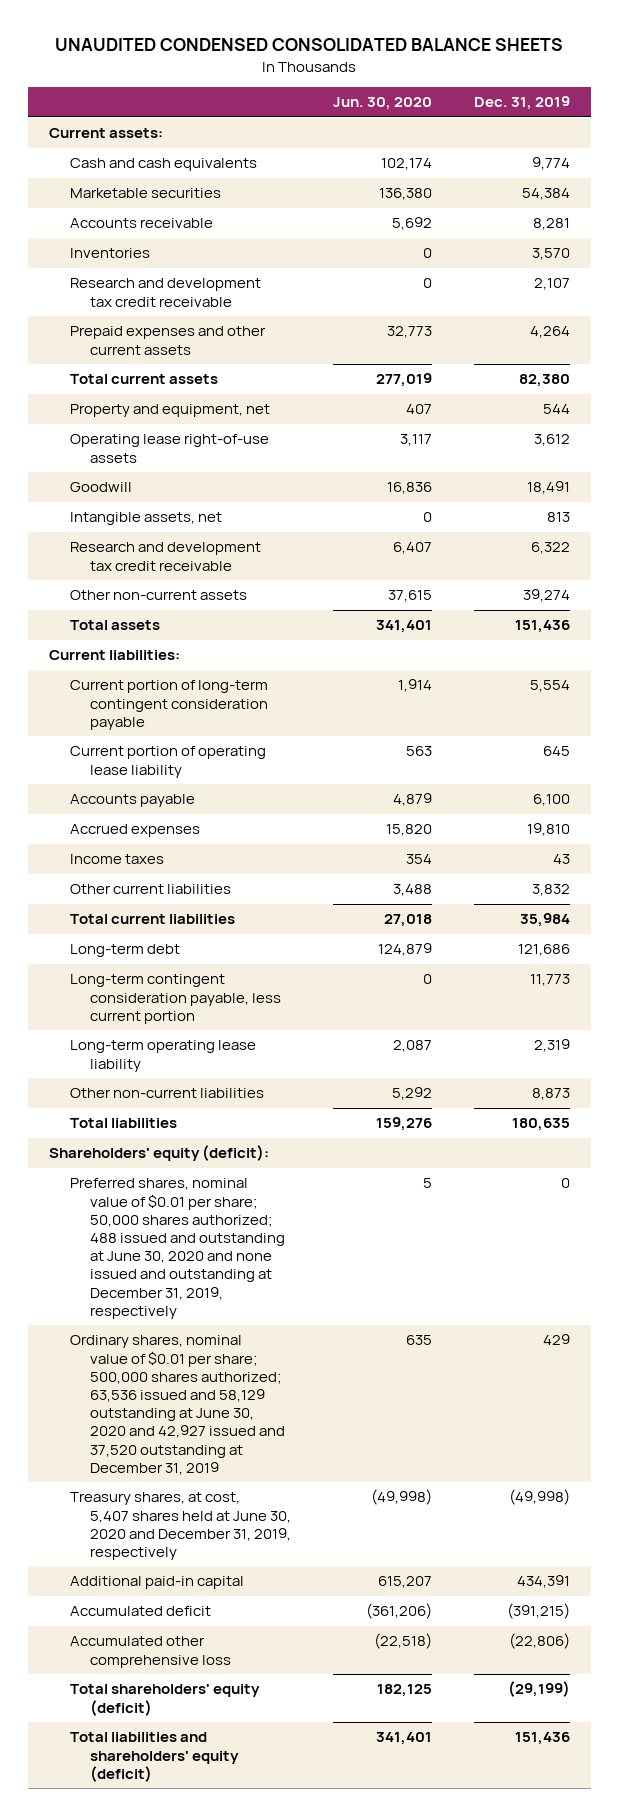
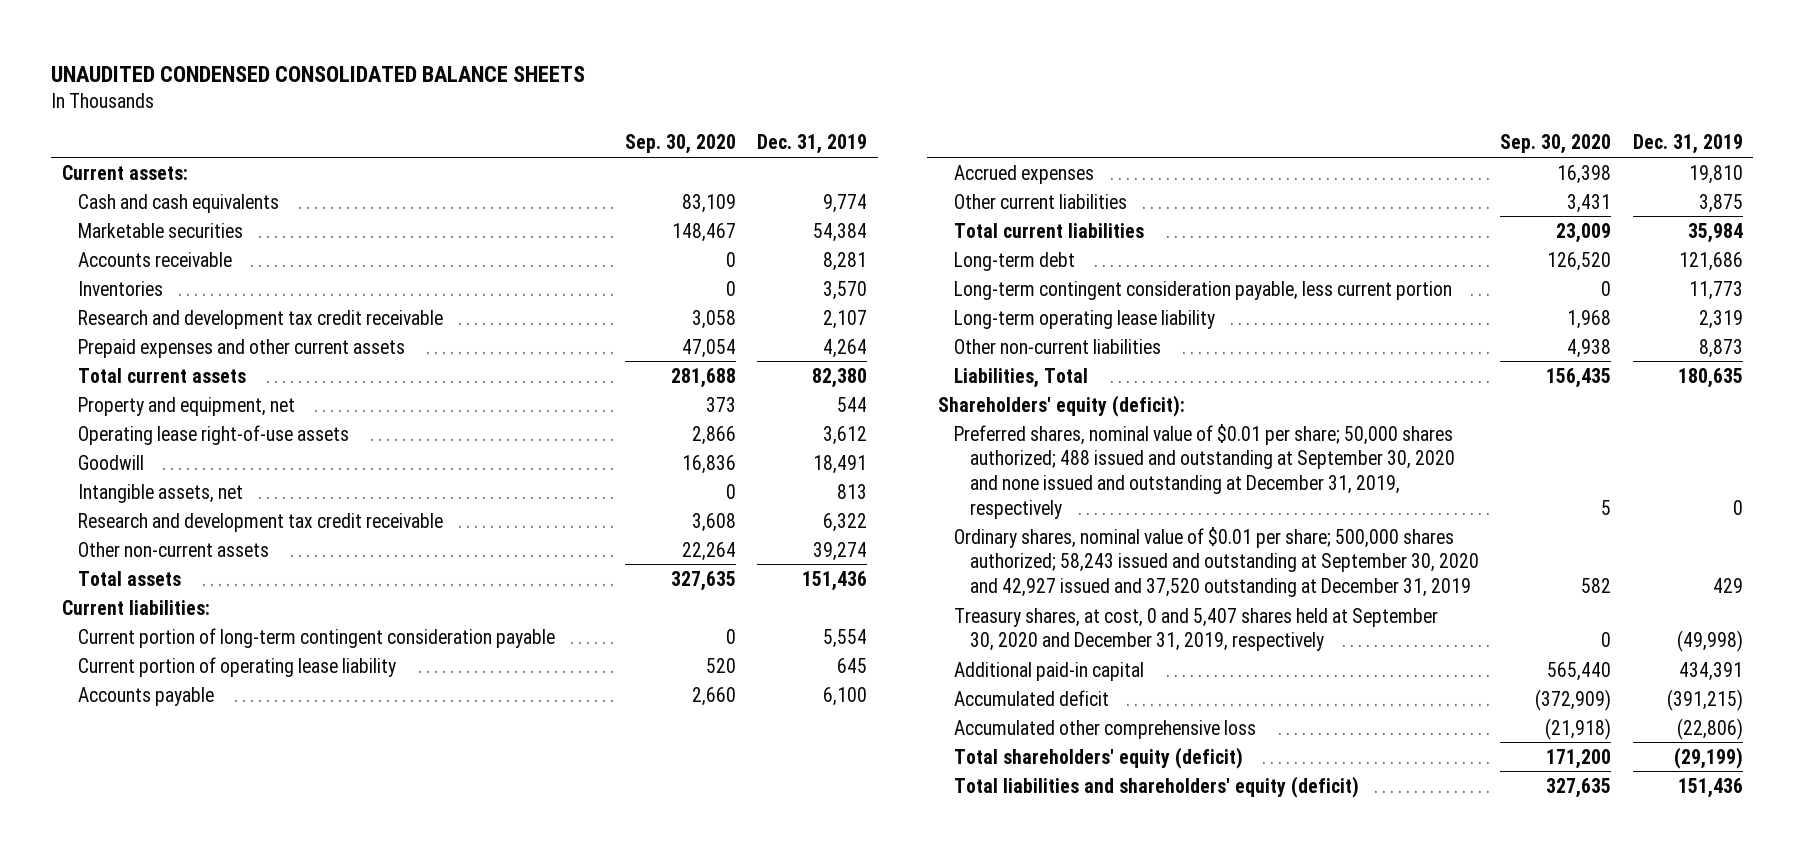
- | Jun. 30, 2020 | Dec. 31, 2019
+ | Sep. 30, 2020 | Dec. 31, 2019
- Income taxes | 354 | 43
- Other current liabilities | 3,488 | 3,832
+ Other current liabilities | 3,431 | 3,875
- Total liabilities | 159,276 | 180,635
+ Liabilities, Total | 156,435 | 180,635
- Preferred shares, nominal value of $0.01 per share; 50,000 shares authorized; 488 issued and outstanding at June 30, 2020 and none issued and outstanding at December 31, 2019, respectively | 5 | 0
- Ordinary shares, nominal value of $0.01 per share; 500,000 shares authorized; 63,536 issued and 58,129 outstanding at June 30, 2020 and 42,927 issued and 37,520 outstanding at December 31, 2019 | 635 | 429
- Treasury shares, at cost, 5,407 shares held at June 30, 2020 and December 31, 2019, respectively | (49,998) | (49,998)
+ Preferred shares, nominal value of $0.01 per share; 50,000 shares authorized; 488 issued and outstanding at September 30, 2020 and none issued and outstanding at December 31, 2019, respectively | 5 | 0
+ Ordinary shares, nominal value of $0.01 per share; 500,000 shares authorized; 58,243 issued and outstanding at September 30, 2020 and 42,927 issued and 37,520 outstanding at December 31, 2019 | 582 | 429
+ Treasury shares, at cost, 0 and 5,407 shares held at September 30, 2020 and December 31, 2019, respectively | 0 | (49,998)

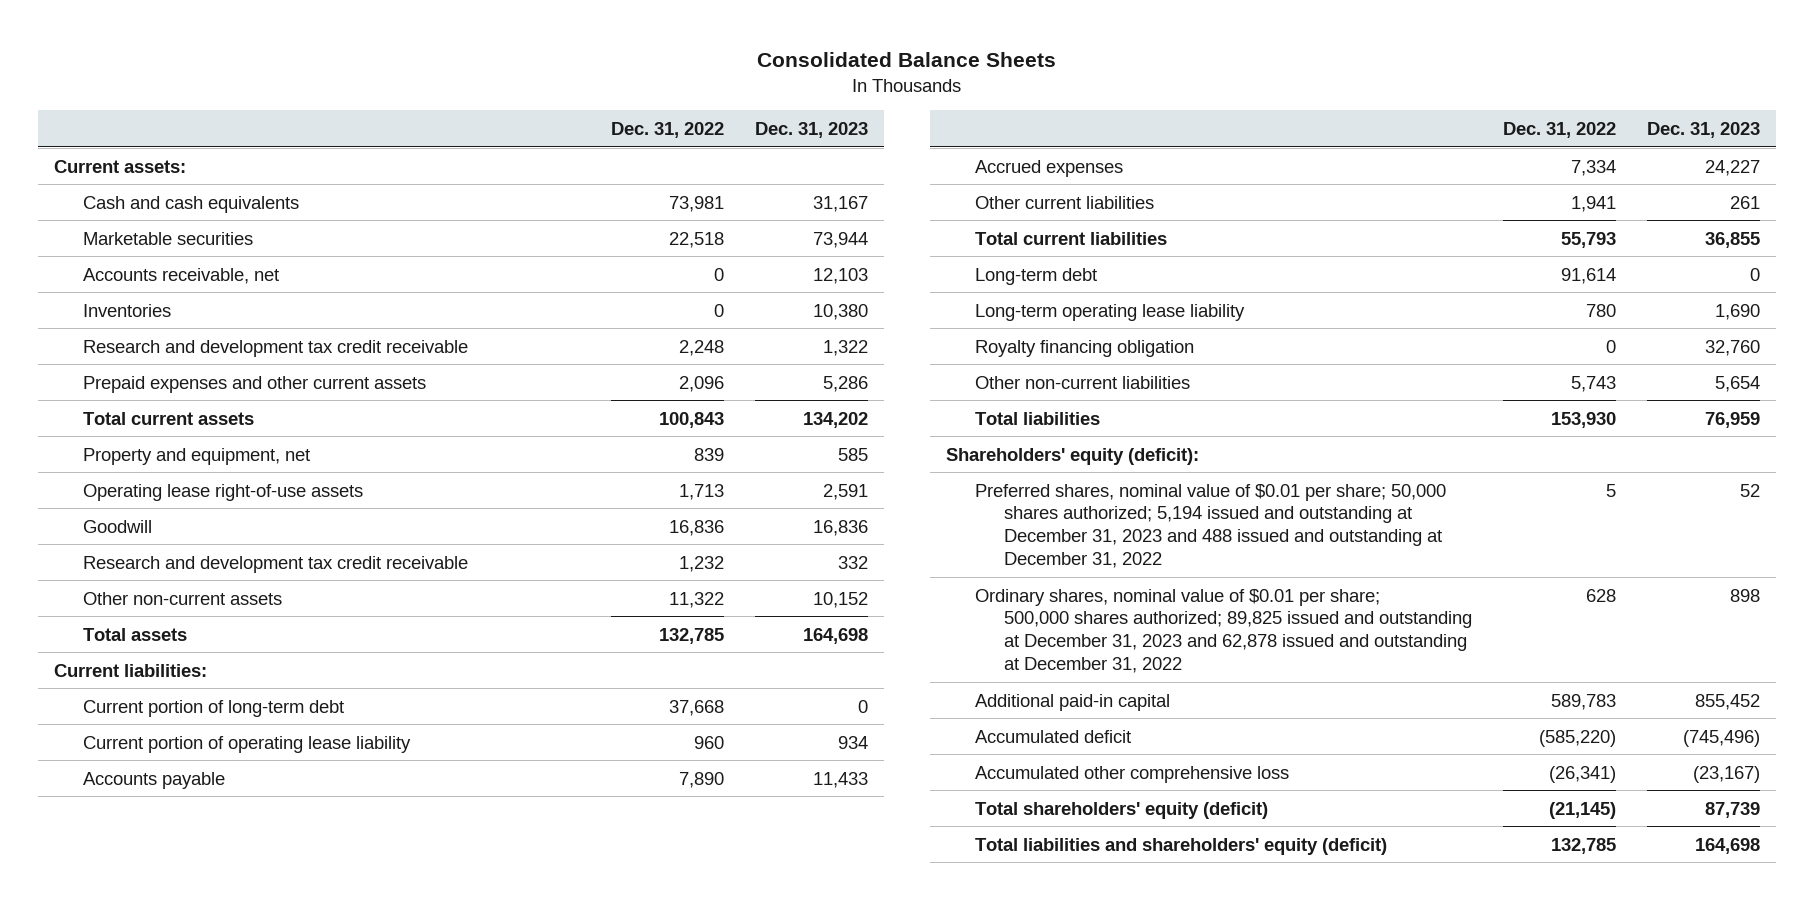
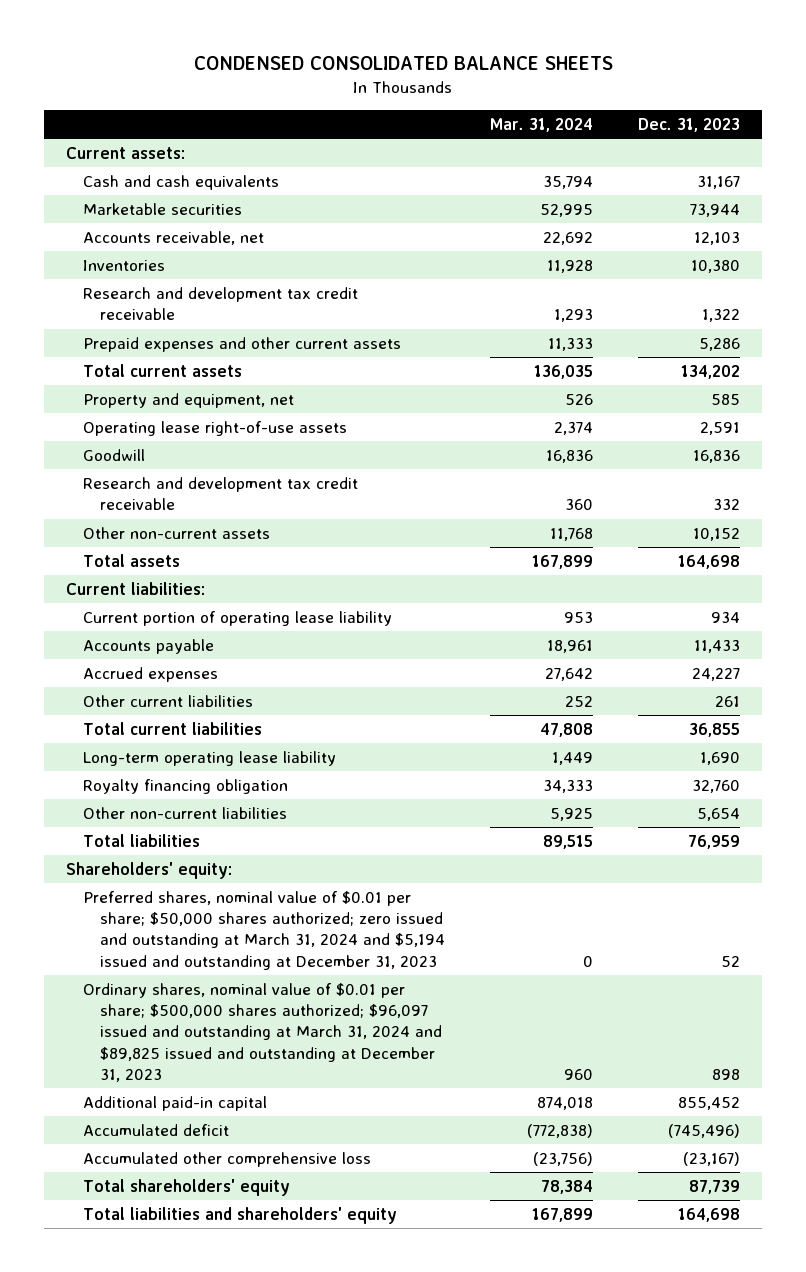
- Consolidated Balance Sheets
+ CONDENSED CONSOLIDATED BALANCE SHEETS
- | Dec. 31, 2022 | Dec. 31, 2023
+ | Mar. 31, 2024 | Dec. 31, 2023
- Current portion of long-term debt | 37,668 | 0
- Long-term debt | 91,614 | 0
- Shareholders' equity (deficit):
- Preferred shares, nominal value of $0.01 per share; 50,000 shares authorized; 5,194 issued and outstanding at December 31, 2023 and 488 issued and outstanding at December 31, 2022 | 5 | 52
- Ordinary shares, nominal value of $0.01 per share; 500,000 shares authorized; 89,825 issued and outstanding at December 31, 2023 and 62,878 issued and outstanding at December 31, 2022 | 628 | 898
+ Shareholders' equity:
+ Preferred shares, nominal value of $0.01 per share; $50,000 shares authorized; zero issued and outstanding at March 31, 2024 and $5,194 issued and outstanding at December 31, 2023 | 0 | 52
+ Ordinary shares, nominal value of $0.01 per share; $500,000 shares authorized; $96,097 issued and outstanding at March 31, 2024 and $89,825 issued and outstanding at December 31, 2023 | 960 | 898
- Total shareholders' equity (deficit) | (21,145) | 87,739
- Total liabilities and shareholders' equity (deficit) | 132,785 | 164,698
+ Total shareholders' equity | 78,384 | 87,739
+ Total liabilities and shareholders' equity | 167,899 | 164,698

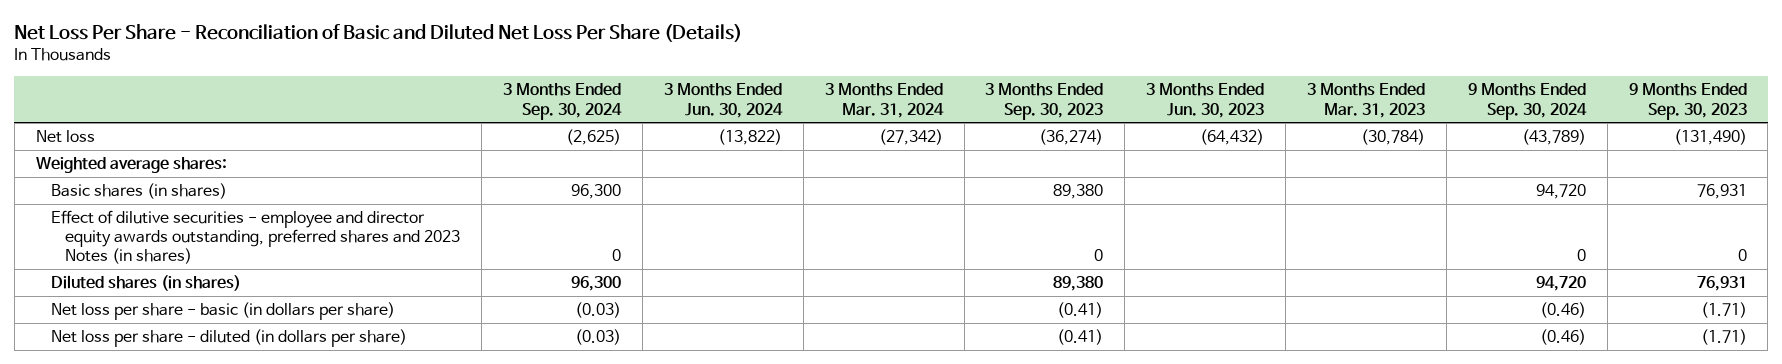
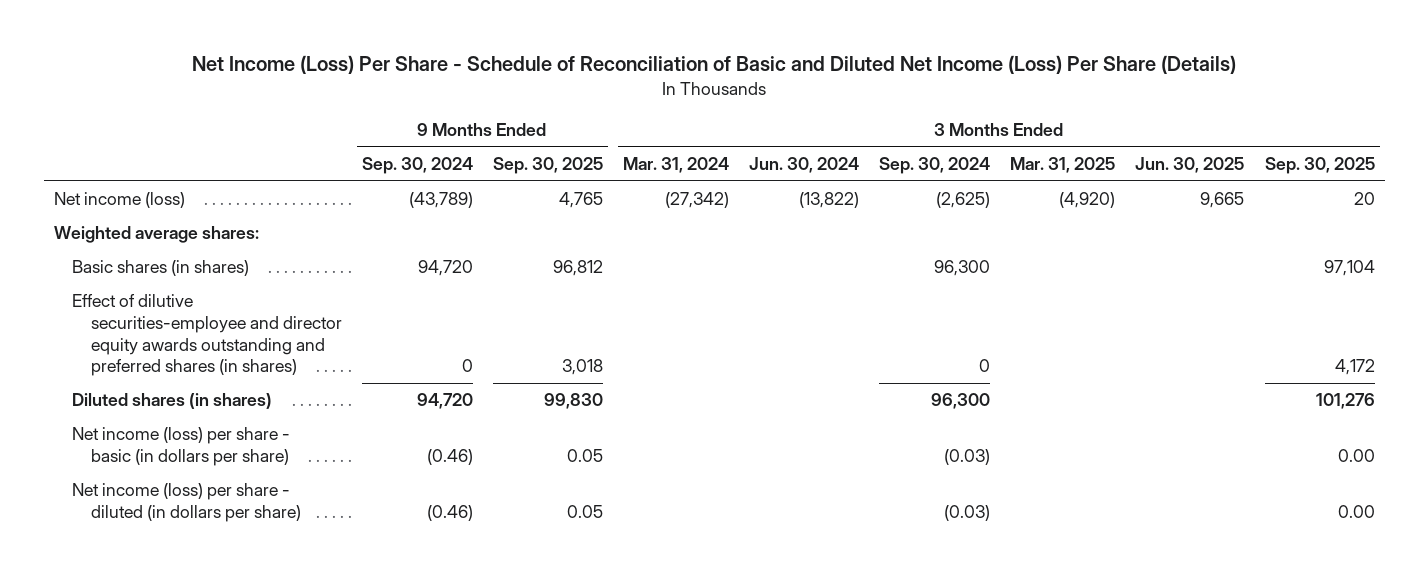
- Net Loss Per Share - Reconciliation of Basic and Diluted Net Loss Per Share (Details)
+ Net Income (Loss) Per Share - Schedule of Reconciliation of Basic and Diluted Net Income (Loss) Per Share (Details)
- | 3 Months Ended Sep. 30, 2024 | 3 Months Ended Jun. 30, 2024 | 3 Months Ended Mar. 31, 2024 | 3 Months Ended Sep. 30, 2023 | 3 Months Ended Jun. 30, 2023 | 3 Months Ended Mar. 31, 2023 | 9 Months Ended Sep. 30, 2024 | 9 Months Ended Sep. 30, 2023
+ | 9 Months Ended Sep. 30, 2024 | 9 Months Ended Sep. 30, 2025 | 3 Months Ended Mar. 31, 2024 | 3 Months Ended Jun. 30, 2024 | 3 Months Ended Sep. 30, 2024 | 3 Months Ended Mar. 31, 2025 | 3 Months Ended Jun. 30, 2025 | 3 Months Ended Sep. 30, 2025
- Net loss | (2,625) | (13,822) | (27,342) | (36,274) | (64,432) | (30,784) | (43,789) | (131,490)
+ Net income (loss) | (43,789) | 4,765 | (27,342) | (13,822) | (2,625) | (4,920) | 9,665 | 20
- Effect of dilutive securities - employee and director equity awards outstanding, preferred shares and 2023 Notes (in shares) | 0 | | | 0 | | | 0 | 0
+ Effect of dilutive securities-employee and director equity awards outstanding and preferred shares (in shares) | 0 | 3,018 | | | 0 | | | 4,172
- Net loss per share - basic (in dollars per share) | (0.03) | | | (0.41) | | | (0.46) | (1.71)
- Net loss per share - diluted (in dollars per share) | (0.03) | | | (0.41) | | | (0.46) | (1.71)
+ Net income (loss) per share - basic (in dollars per share) | (0.46) | 0.05 | | | (0.03) | | | 0.00
+ Net income (loss) per share - diluted (in dollars per share) | (0.46) | 0.05 | | | (0.03) | | | 0.00

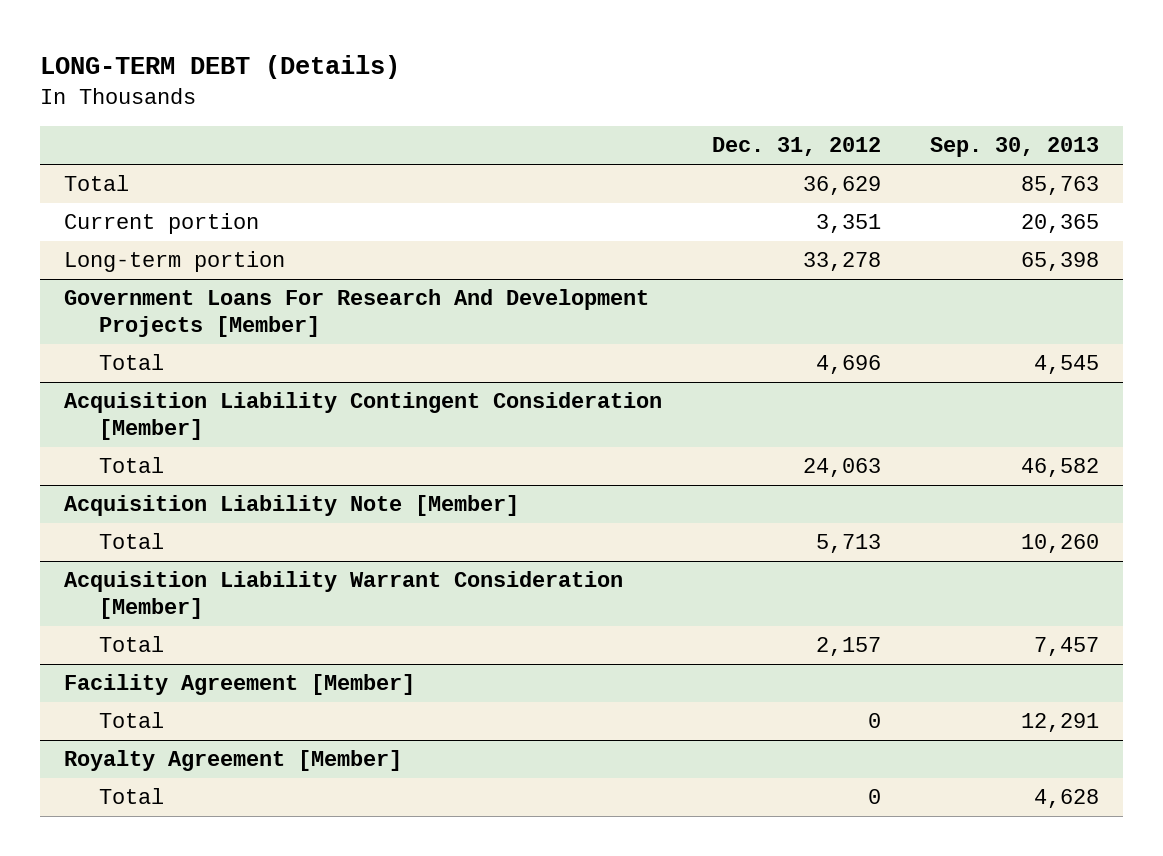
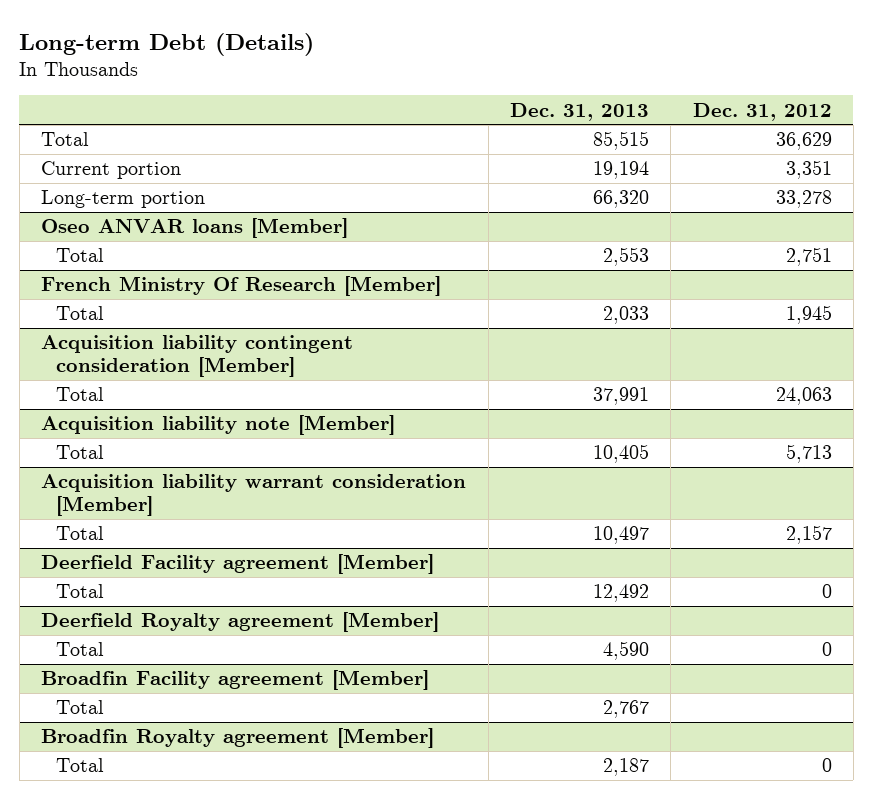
- LONG-TERM DEBT (Details)
+ Long-term Debt (Details)
- | Dec. 31, 2012 | Sep. 30, 2013
+ | Dec. 31, 2013 | Dec. 31, 2012
- Government Loans For Research And Development Projects [Member]
- Total | 4,696 | 4,545
- Acquisition Liability Contingent Consideration [Member]
+ Oseo ANVAR loans [Member]
+ Total | 2,553 | 2,751
+ French Ministry Of Research [Member]
+ Total | 2,033 | 1,945
+ Acquisition liability contingent consideration [Member]
- Acquisition Liability Note [Member]
+ Acquisition liability note [Member]
- Acquisition Liability Warrant Consideration [Member]
+ Acquisition liability warrant consideration [Member]
- Facility Agreement [Member]
+ Deerfield Facility agreement [Member]
- Royalty Agreement [Member]
+ Deerfield Royalty agreement [Member]
+ Broadfin Facility agreement [Member]
+ Total | 2,767 |
+ Broadfin Royalty agreement [Member]
+ Total | 2,187 | 0

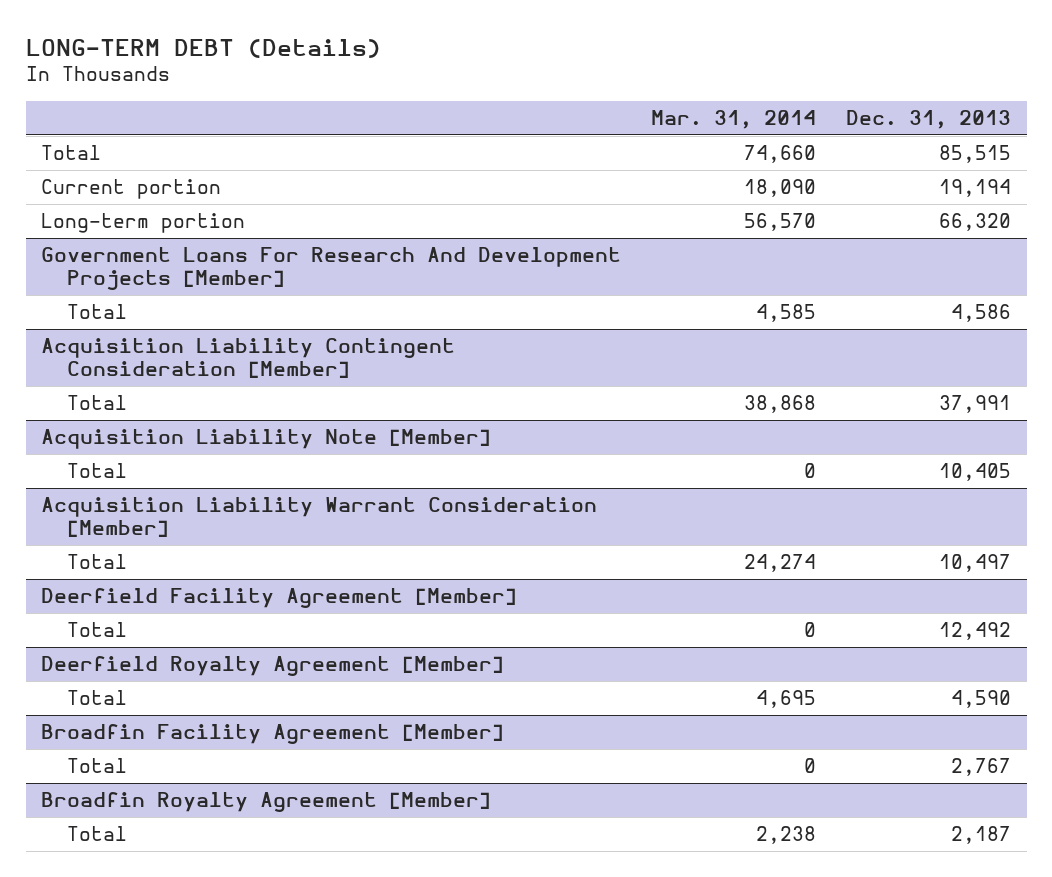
- Long-term Debt (Details)
+ LONG-TERM DEBT (Details)
- | Dec. 31, 2013 | Dec. 31, 2012
+ | Mar. 31, 2014 | Dec. 31, 2013
- Oseo ANVAR loans [Member]
- Total | 2,553 | 2,751
- French Ministry Of Research [Member]
- Total | 2,033 | 1,945
- Acquisition liability contingent consideration [Member]
+ Government Loans For Research And Development Projects [Member]
+ Total | 4,585 | 4,586
+ Acquisition Liability Contingent Consideration [Member]
- Acquisition liability note [Member]
+ Acquisition Liability Note [Member]
- Acquisition liability warrant consideration [Member]
+ Acquisition Liability Warrant Consideration [Member]
- Deerfield Facility agreement [Member]
+ Deerfield Facility Agreement [Member]
- Deerfield Royalty agreement [Member]
+ Deerfield Royalty Agreement [Member]
- Broadfin Facility agreement [Member]
+ Broadfin Facility Agreement [Member]
- Broadfin Royalty agreement [Member]
+ Broadfin Royalty Agreement [Member]

